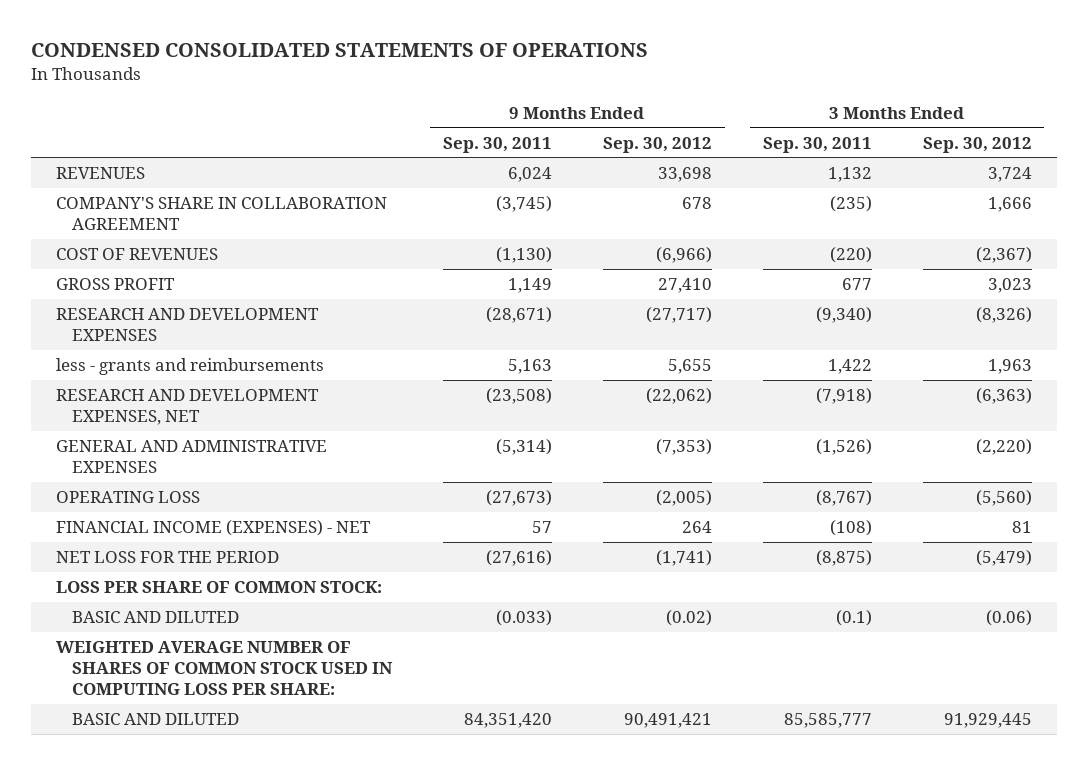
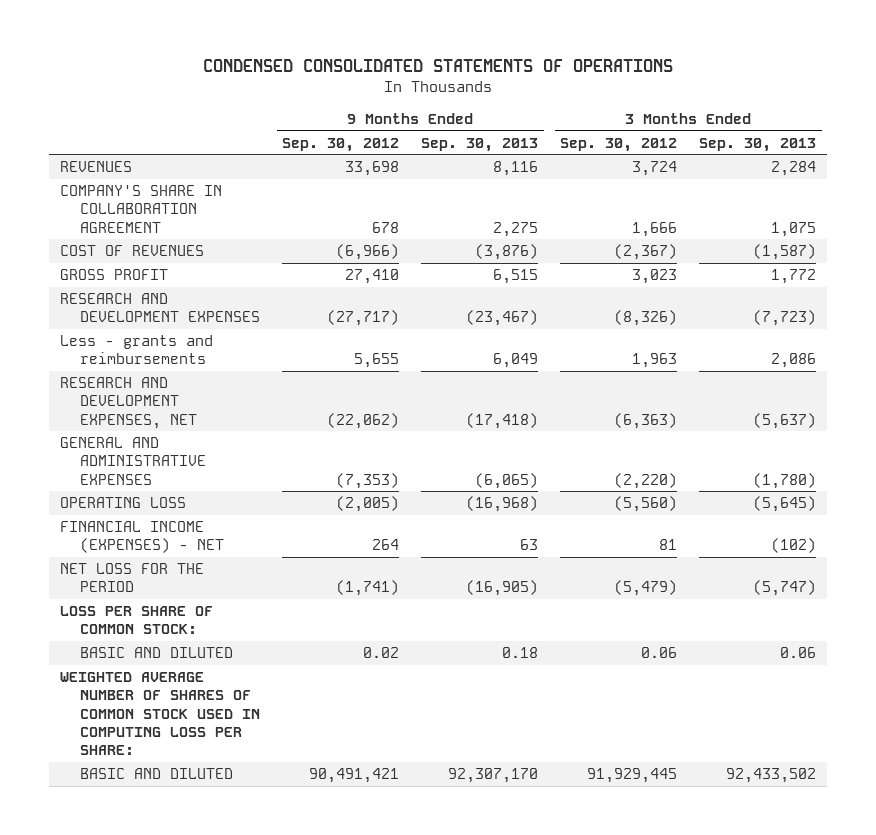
- | 9 Months Ended Sep. 30, 2011 | 9 Months Ended Sep. 30, 2012 | 3 Months Ended Sep. 30, 2011 | 3 Months Ended Sep. 30, 2012
+ | 9 Months Ended Sep. 30, 2012 | 9 Months Ended Sep. 30, 2013 | 3 Months Ended Sep. 30, 2012 | 3 Months Ended Sep. 30, 2013
- less - grants and reimbursements | 5,163 | 5,655 | 1,422 | 1,963
+ Less - grants and reimbursements | 5,655 | 6,049 | 1,963 | 2,086
- BASIC AND DILUTED | (0.033) | (0.02) | (0.1) | (0.06)
+ BASIC AND DILUTED | 0.02 | 0.18 | 0.06 | 0.06

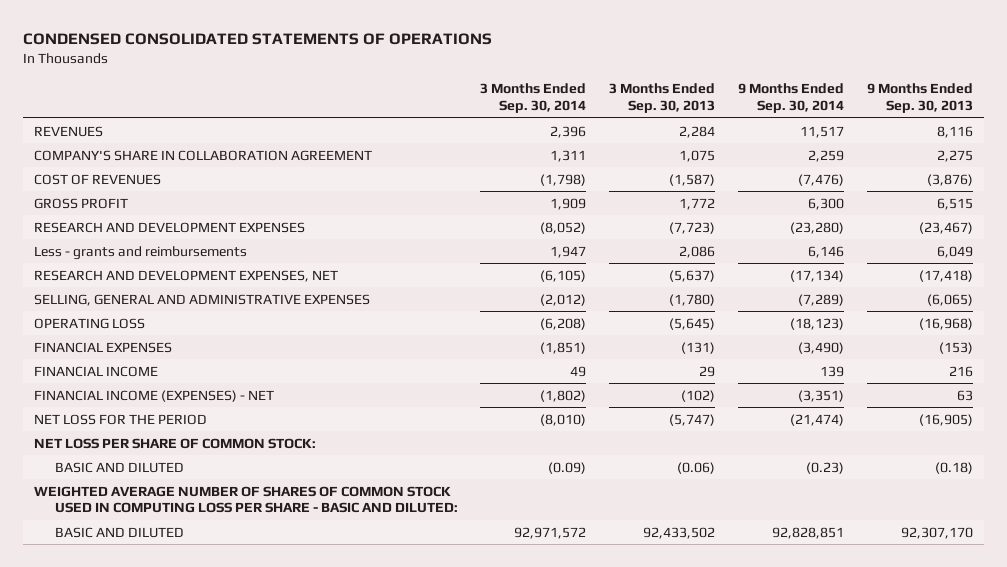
- | 9 Months Ended Sep. 30, 2012 | 9 Months Ended Sep. 30, 2013 | 3 Months Ended Sep. 30, 2012 | 3 Months Ended Sep. 30, 2013
+ | 3 Months Ended Sep. 30, 2014 | 3 Months Ended Sep. 30, 2013 | 9 Months Ended Sep. 30, 2014 | 9 Months Ended Sep. 30, 2013
- GENERAL AND ADMINISTRATIVE EXPENSES | (7,353) | (6,065) | (2,220) | (1,780)
+ SELLING, GENERAL AND ADMINISTRATIVE EXPENSES | (2,012) | (1,780) | (7,289) | (6,065)
+ FINANCIAL EXPENSES | (1,851) | (131) | (3,490) | (153)
+ FINANCIAL INCOME | 49 | 29 | 139 | 216
- LOSS PER SHARE OF COMMON STOCK:
- BASIC AND DILUTED | 0.02 | 0.18 | 0.06 | 0.06
- WEIGHTED AVERAGE NUMBER OF SHARES OF COMMON STOCK USED IN COMPUTING LOSS PER SHARE:
+ NET LOSS PER SHARE OF COMMON STOCK:
+ BASIC AND DILUTED | (0.09) | (0.06) | (0.23) | (0.18)
+ WEIGHTED AVERAGE NUMBER OF SHARES OF COMMON STOCK USED IN COMPUTING LOSS PER SHARE - BASIC AND DILUTED:

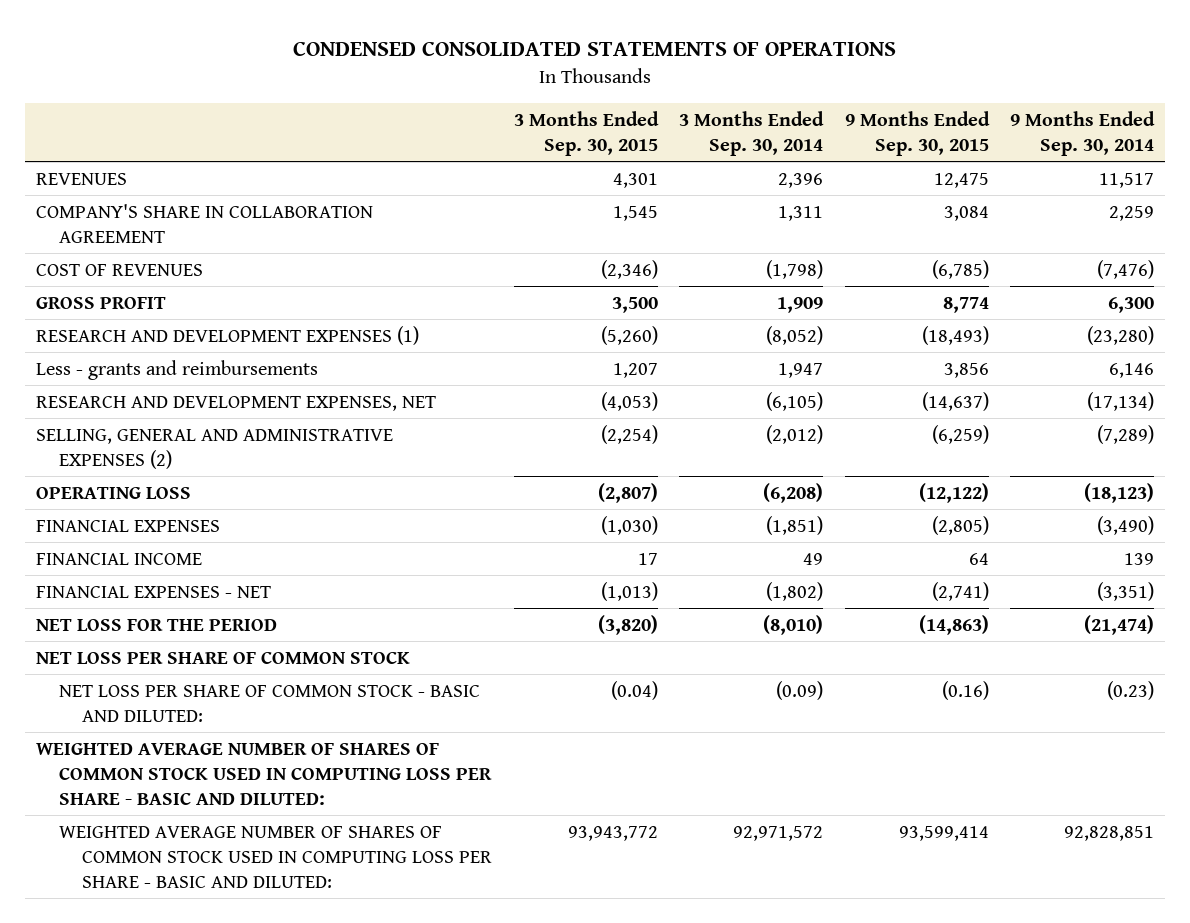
- | 3 Months Ended Sep. 30, 2014 | 3 Months Ended Sep. 30, 2013 | 9 Months Ended Sep. 30, 2014 | 9 Months Ended Sep. 30, 2013
+ | 3 Months Ended Sep. 30, 2015 | 3 Months Ended Sep. 30, 2014 | 9 Months Ended Sep. 30, 2015 | 9 Months Ended Sep. 30, 2014
- RESEARCH AND DEVELOPMENT EXPENSES | (8,052) | (7,723) | (23,280) | (23,467)
+ RESEARCH AND DEVELOPMENT EXPENSES (1) | (5,260) | (8,052) | (18,493) | (23,280)
- SELLING, GENERAL AND ADMINISTRATIVE EXPENSES | (2,012) | (1,780) | (7,289) | (6,065)
+ SELLING, GENERAL AND ADMINISTRATIVE EXPENSES (2) | (2,254) | (2,012) | (6,259) | (7,289)
- FINANCIAL INCOME (EXPENSES) - NET | (1,802) | (102) | (3,351) | 63
+ FINANCIAL EXPENSES - NET | (1,013) | (1,802) | (2,741) | (3,351)
- NET LOSS PER SHARE OF COMMON STOCK:
- BASIC AND DILUTED | (0.09) | (0.06) | (0.23) | (0.18)
+ NET LOSS PER SHARE OF COMMON STOCK
+ NET LOSS PER SHARE OF COMMON STOCK - BASIC AND DILUTED: | (0.04) | (0.09) | (0.16) | (0.23)
- BASIC AND DILUTED | 92,971,572 | 92,433,502 | 92,828,851 | 92,307,170
+ WEIGHTED AVERAGE NUMBER OF SHARES OF COMMON STOCK USED IN COMPUTING LOSS PER SHARE - BASIC AND DILUTED: | 93,943,772 | 92,971,572 | 93,599,414 | 92,828,851

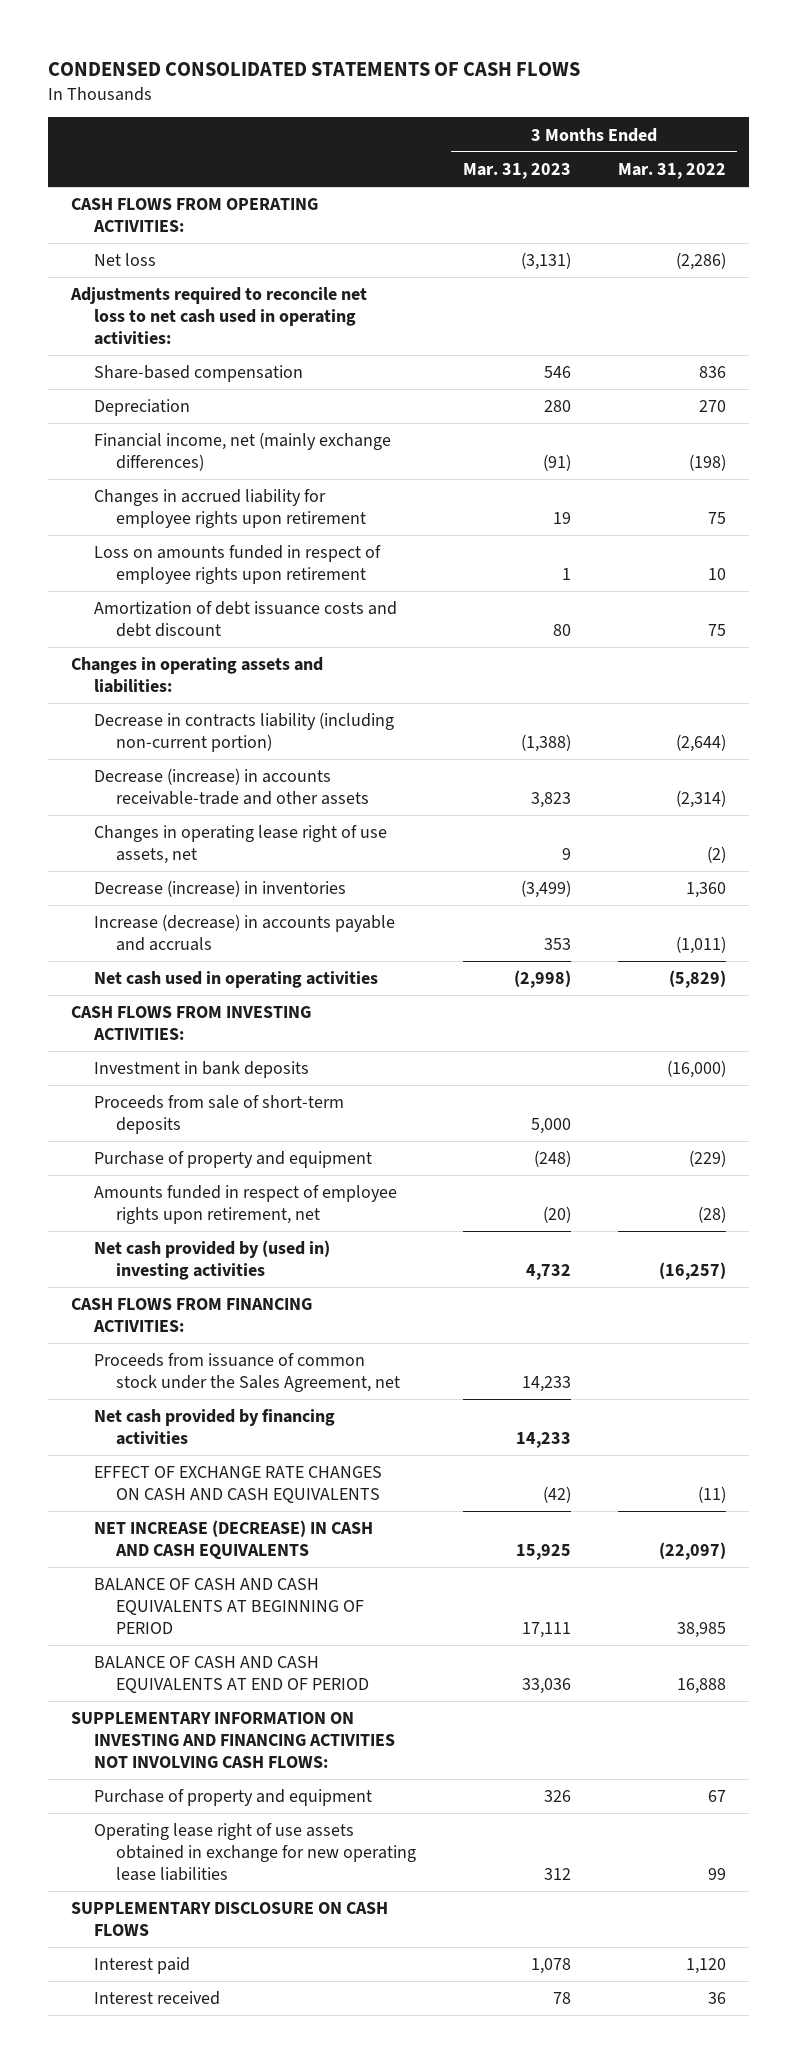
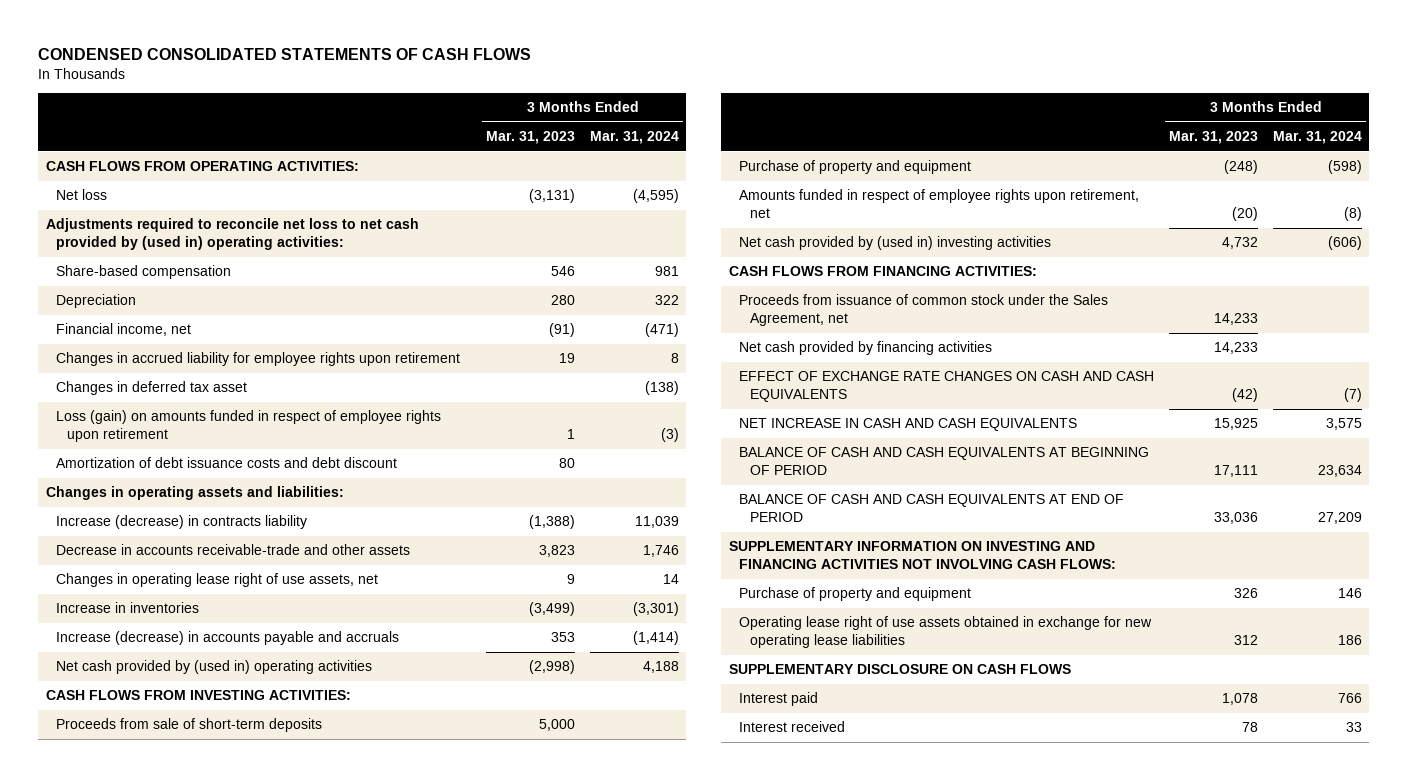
- | 3 Months Ended Mar. 31, 2023 | 3 Months Ended Mar. 31, 2022
+ | 3 Months Ended Mar. 31, 2023 | 3 Months Ended Mar. 31, 2024
- Adjustments required to reconcile net loss to net cash used in operating activities:
+ Adjustments required to reconcile net loss to net cash provided by (used in) operating activities:
- Financial income, net (mainly exchange differences) | (91) | (198)
+ Financial income, net | (91) | (471)
- Loss on amounts funded in respect of employee rights upon retirement | 1 | 10
+ Changes in deferred tax asset | | (138)
+ Loss (gain) on amounts funded in respect of employee rights upon retirement | 1 | (3)
- Decrease in contracts liability (including non-current portion) | (1,388) | (2,644)
- Decrease (increase) in accounts receivable-trade and other assets | 3,823 | (2,314)
+ Increase (decrease) in contracts liability | (1,388) | 11,039
+ Decrease in accounts receivable-trade and other assets | 3,823 | 1,746
- Decrease (increase) in inventories | (3,499) | 1,360
+ Increase in inventories | (3,499) | (3,301)
- Net cash used in operating activities | (2,998) | (5,829)
+ Net cash provided by (used in) operating activities | (2,998) | 4,188
- Investment in bank deposits | | (16,000)
- NET INCREASE (DECREASE) IN CASH AND CASH EQUIVALENTS | 15,925 | (22,097)
+ NET INCREASE IN CASH AND CASH EQUIVALENTS | 15,925 | 3,575

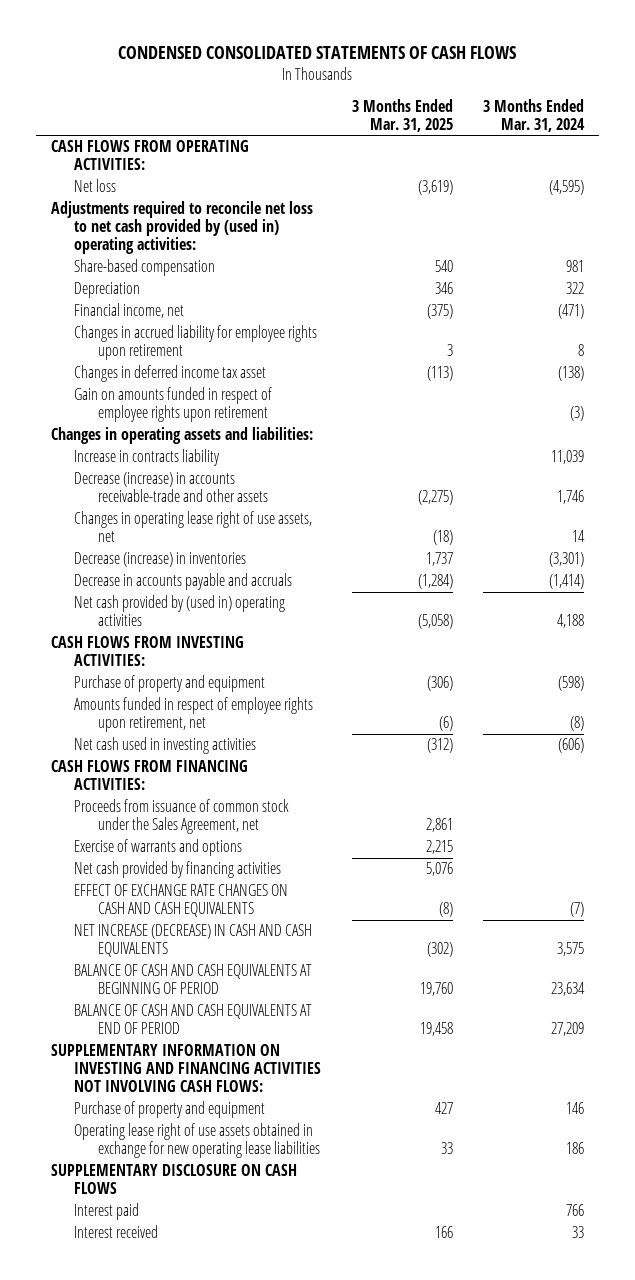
- | 3 Months Ended Mar. 31, 2023 | 3 Months Ended Mar. 31, 2024
+ | 3 Months Ended Mar. 31, 2025 | 3 Months Ended Mar. 31, 2024
- Changes in deferred tax asset | | (138)
- Loss (gain) on amounts funded in respect of employee rights upon retirement | 1 | (3)
- Amortization of debt issuance costs and debt discount | 80 |
+ Changes in deferred income tax asset | (113) | (138)
+ Gain on amounts funded in respect of employee rights upon retirement | | (3)
- Increase (decrease) in contracts liability | (1,388) | 11,039
- Decrease in accounts receivable-trade and other assets | 3,823 | 1,746
+ Increase in contracts liability | | 11,039
+ Decrease (increase) in accounts receivable-trade and other assets | (2,275) | 1,746
- Increase in inventories | (3,499) | (3,301)
- Increase (decrease) in accounts payable and accruals | 353 | (1,414)
+ Decrease (increase) in inventories | 1,737 | (3,301)
+ Decrease in accounts payable and accruals | (1,284) | (1,414)
- Proceeds from sale of short-term deposits | 5,000 |
- Net cash provided by (used in) investing activities | 4,732 | (606)
+ Net cash used in investing activities | (312) | (606)
+ Exercise of warrants and options | 2,215 |
- NET INCREASE IN CASH AND CASH EQUIVALENTS | 15,925 | 3,575
+ NET INCREASE (DECREASE) IN CASH AND CASH EQUIVALENTS | (302) | 3,575

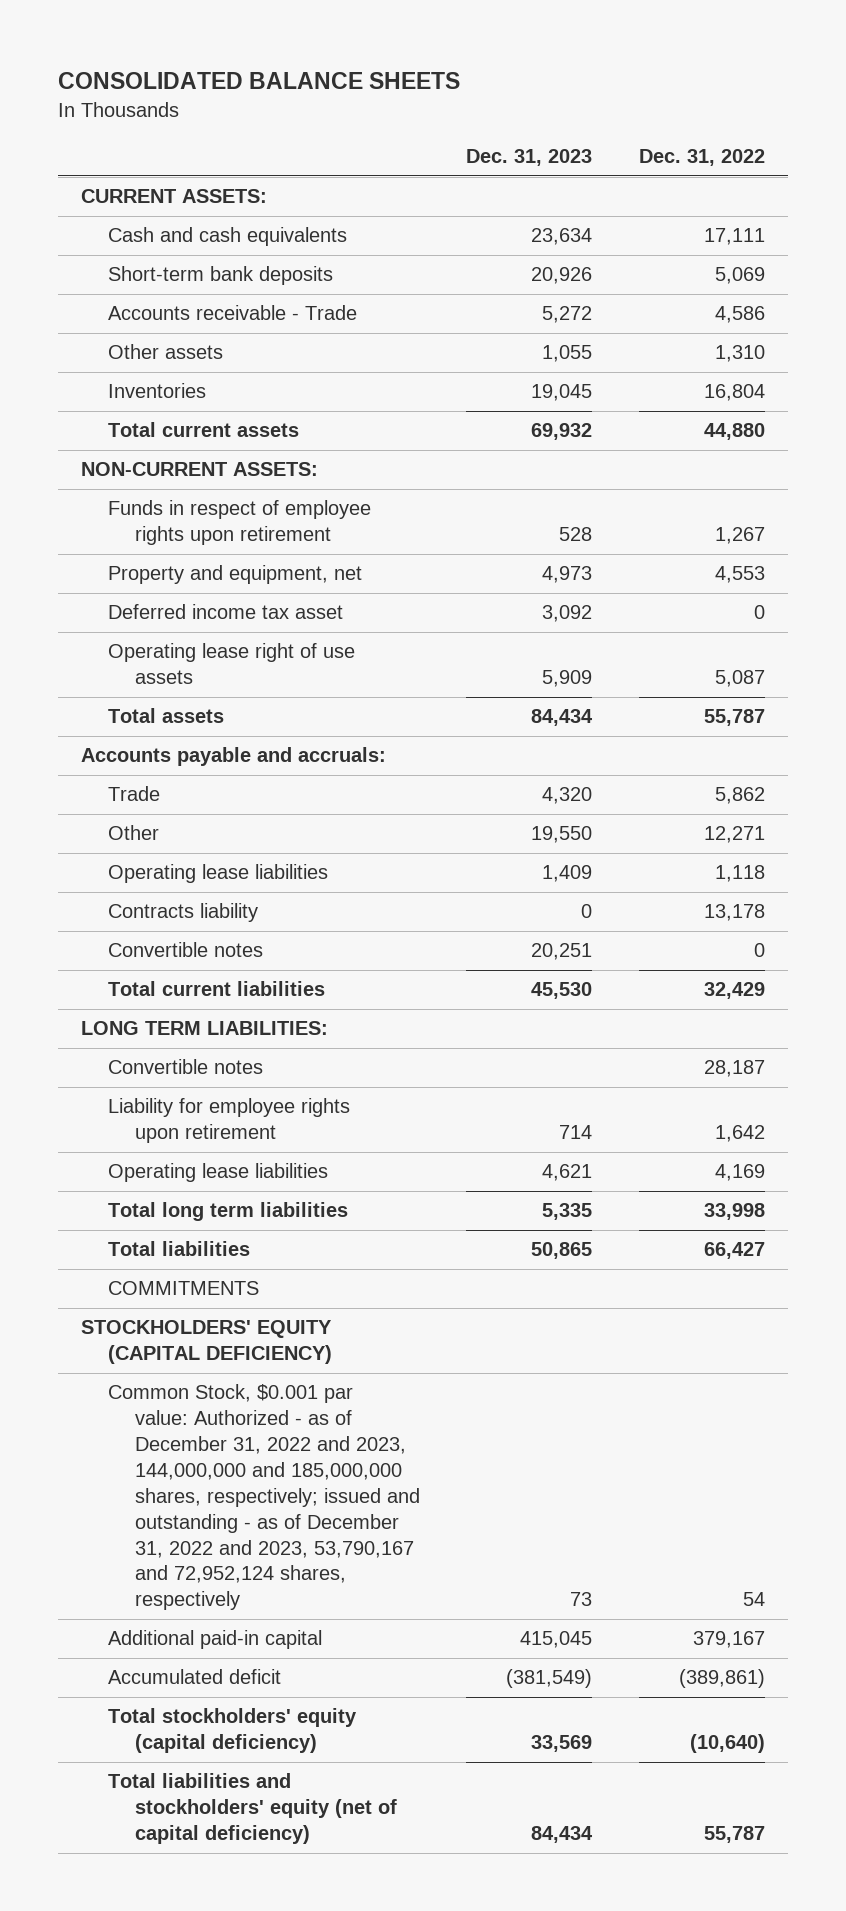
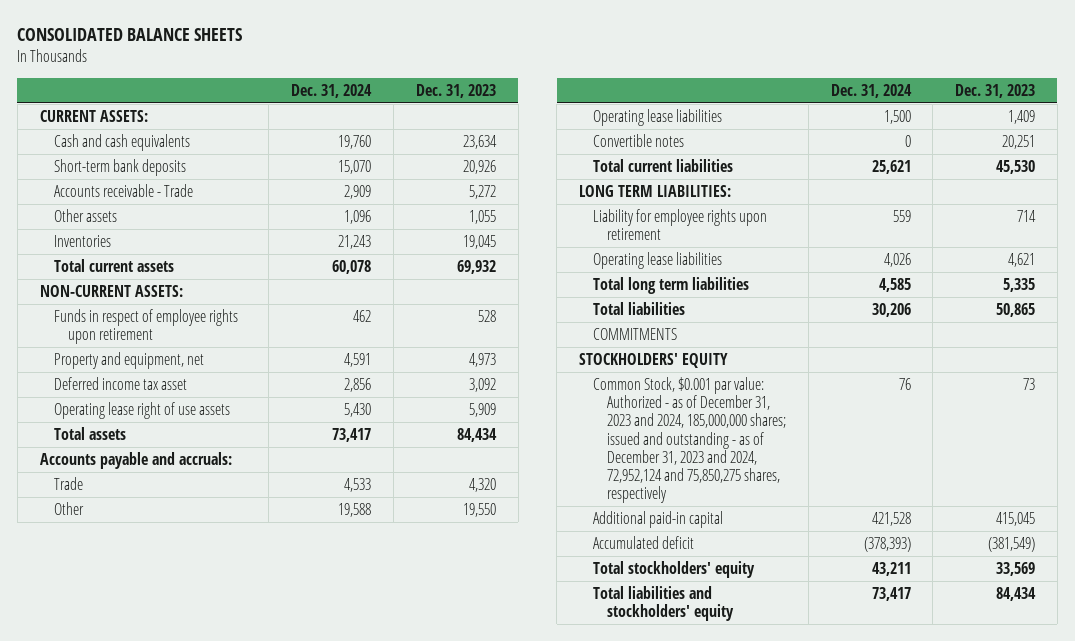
- | Dec. 31, 2023 | Dec. 31, 2022
+ | Dec. 31, 2024 | Dec. 31, 2023
- Contracts liability | 0 | 13,178
- Convertible notes | | 28,187
- STOCKHOLDERS' EQUITY (CAPITAL DEFICIENCY)
- Common Stock, $0.001 par value: Authorized - as of December 31, 2022 and 2023, 144,000,000 and 185,000,000 shares, respectively; issued and outstanding - as of December 31, 2022 and 2023, 53,790,167 and 72,952,124 shares, respectively | 73 | 54
+ STOCKHOLDERS' EQUITY
+ Common Stock, $0.001 par value: Authorized - as of December 31, 2023 and 2024, 185,000,000 shares; issued and outstanding - as of December 31, 2023 and 2024, 72,952,124 and 75,850,275 shares, respectively | 76 | 73
- Total stockholders' equity (capital deficiency) | 33,569 | (10,640)
- Total liabilities and stockholders' equity (net of capital deficiency) | 84,434 | 55,787
+ Total stockholders' equity | 43,211 | 33,569
+ Total liabilities and stockholders' equity | 73,417 | 84,434

